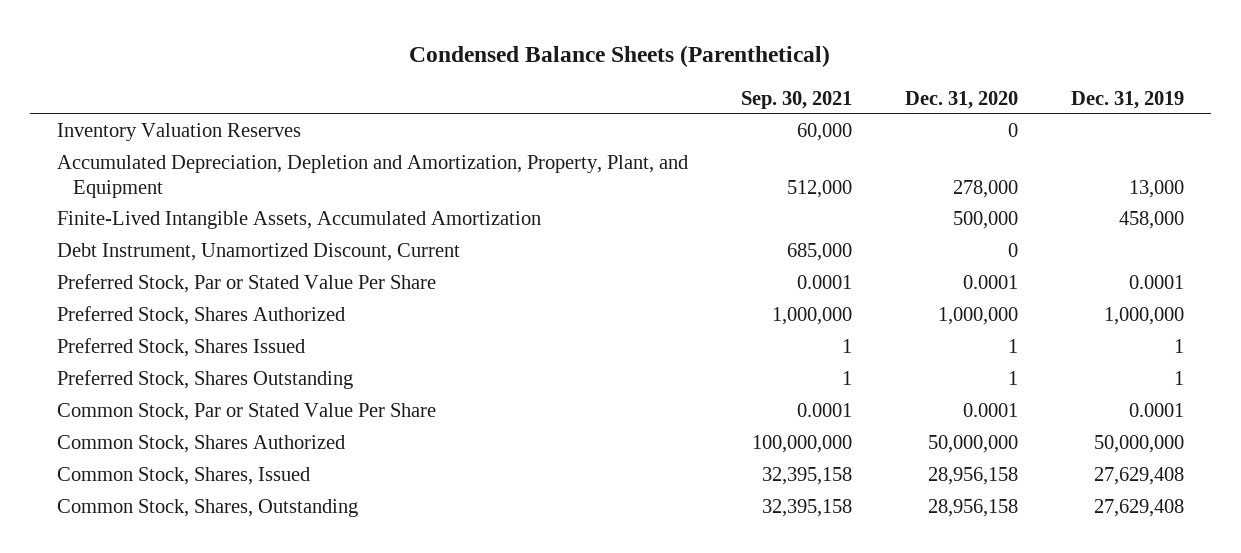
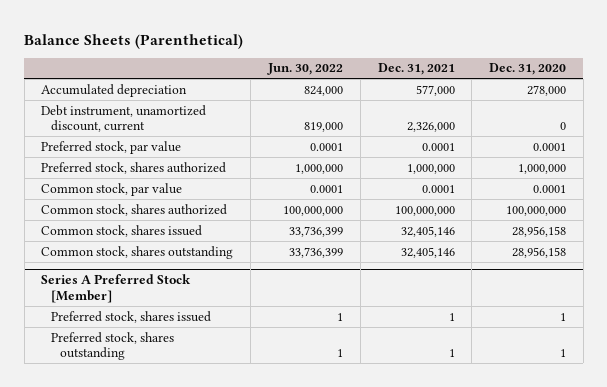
- Condensed Balance Sheets (Parenthetical)
+ Balance Sheets (Parenthetical)
- | Sep. 30, 2021 | Dec. 31, 2020 | Dec. 31, 2019
+ | Jun. 30, 2022 | Dec. 31, 2021 | Dec. 31, 2020
- Inventory Valuation Reserves | 60,000 | 0 |
- Accumulated Depreciation, Depletion and Amortization, Property, Plant, and Equipment | 512,000 | 278,000 | 13,000
- Finite-Lived Intangible Assets, Accumulated Amortization | | 500,000 | 458,000
- Debt Instrument, Unamortized Discount, Current | 685,000 | 0 |
- Preferred Stock, Par or Stated Value Per Share | 0.0001 | 0.0001 | 0.0001
- Preferred Stock, Shares Authorized | 1,000,000 | 1,000,000 | 1,000,000
- Preferred Stock, Shares Issued | 1 | 1 | 1
- Preferred Stock, Shares Outstanding | 1 | 1 | 1
- Common Stock, Par or Stated Value Per Share | 0.0001 | 0.0001 | 0.0001
- Common Stock, Shares Authorized | 100,000,000 | 50,000,000 | 50,000,000
- Common Stock, Shares, Issued | 32,395,158 | 28,956,158 | 27,629,408
- Common Stock, Shares, Outstanding | 32,395,158 | 28,956,158 | 27,629,408
+ Accumulated depreciation | 824,000 | 577,000 | 278,000
+ Debt instrument, unamortized discount, current | 819,000 | 2,326,000 | 0
+ Preferred stock, par value | 0.0001 | 0.0001 | 0.0001
+ Preferred stock, shares authorized | 1,000,000 | 1,000,000 | 1,000,000
+ Common stock, par value | 0.0001 | 0.0001 | 0.0001
+ Common stock, shares authorized | 100,000,000 | 100,000,000 | 100,000,000
+ Common stock, shares issued | 33,736,399 | 32,405,146 | 28,956,158
+ Common stock, shares outstanding | 33,736,399 | 32,405,146 | 28,956,158
+ Series A Preferred Stock [Member]
+ Preferred stock, shares issued | 1 | 1 | 1
+ Preferred stock, shares outstanding | 1 | 1 | 1

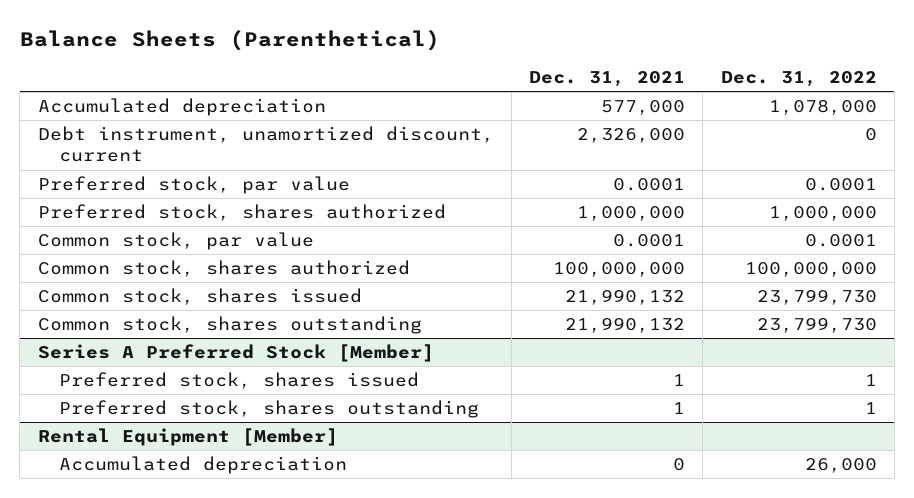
- | Jun. 30, 2022 | Dec. 31, 2021 | Dec. 31, 2020
+ | Dec. 31, 2021 | Dec. 31, 2022
- Common stock, shares issued | 33,736,399 | 32,405,146 | 28,956,158
- Common stock, shares outstanding | 33,736,399 | 32,405,146 | 28,956,158
+ Common stock, shares issued | 21,990,132 | 23,799,730
+ Common stock, shares outstanding | 21,990,132 | 23,799,730
+ Rental Equipment [Member]
+ Accumulated depreciation | 0 | 26,000

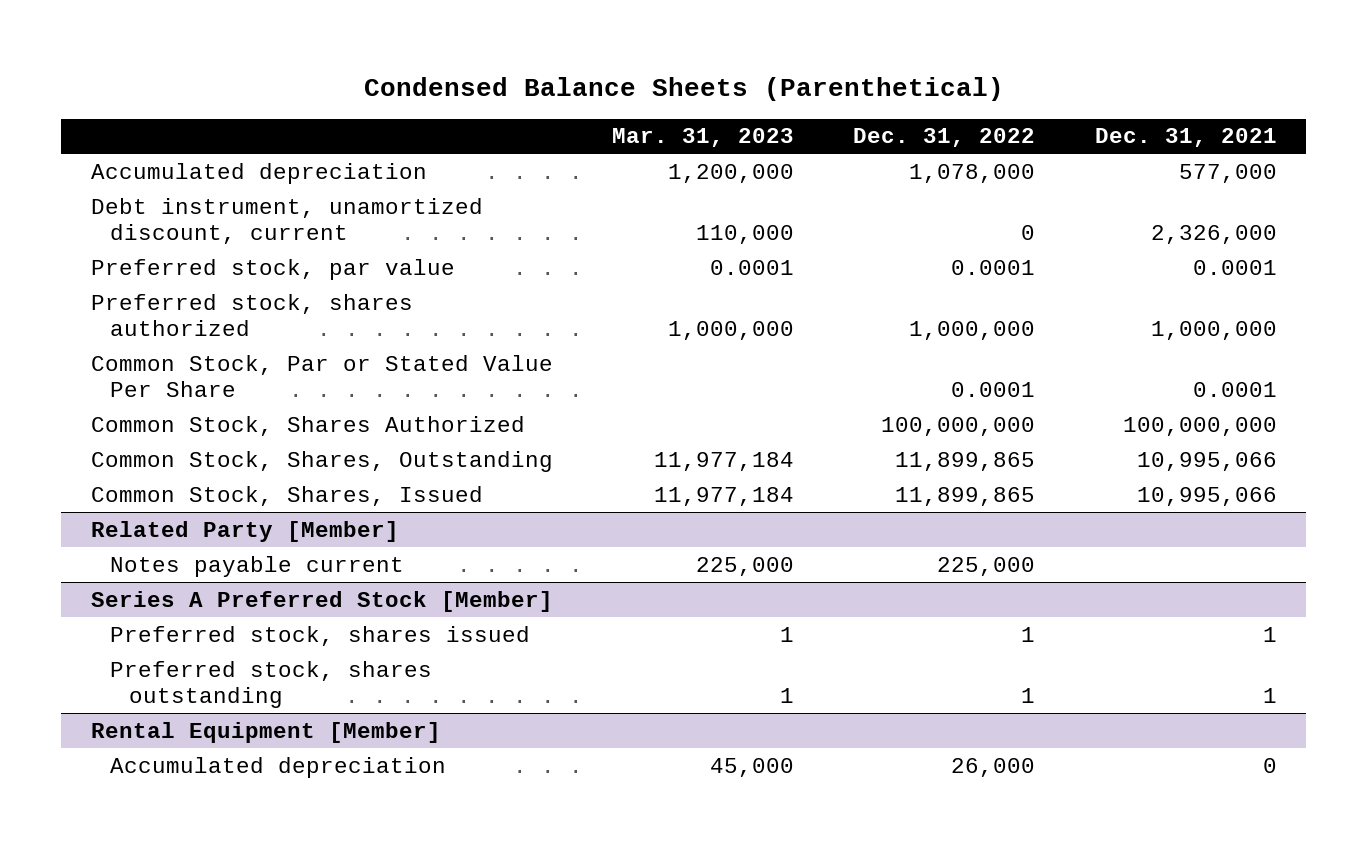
- Balance Sheets (Parenthetical)
+ Condensed Balance Sheets (Parenthetical)
- | Dec. 31, 2021 | Dec. 31, 2022
+ | Mar. 31, 2023 | Dec. 31, 2022 | Dec. 31, 2021
- Common stock, par value | 0.0001 | 0.0001
- Common stock, shares authorized | 100,000,000 | 100,000,000
- Common stock, shares issued | 21,990,132 | 23,799,730
- Common stock, shares outstanding | 21,990,132 | 23,799,730
+ Common Stock, Par or Stated Value Per Share | | 0.0001 | 0.0001
+ Common Stock, Shares Authorized | | 100,000,000 | 100,000,000
+ Common Stock, Shares, Outstanding | 11,977,184 | 11,899,865 | 10,995,066
+ Common Stock, Shares, Issued | 11,977,184 | 11,899,865 | 10,995,066
+ Related Party [Member]
+ Notes payable current | 225,000 | 225,000 |

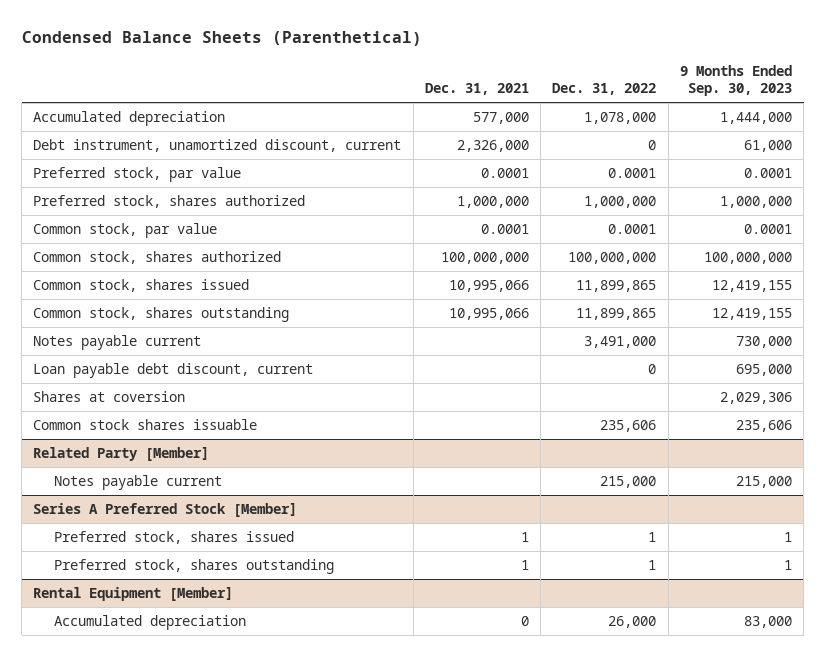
- | Mar. 31, 2023 | Dec. 31, 2022 | Dec. 31, 2021
+ | Dec. 31, 2021 | Dec. 31, 2022 | 9 Months Ended Sep. 30, 2023
- Common Stock, Par or Stated Value Per Share | | 0.0001 | 0.0001
- Common Stock, Shares Authorized | | 100,000,000 | 100,000,000
- Common Stock, Shares, Outstanding | 11,977,184 | 11,899,865 | 10,995,066
- Common Stock, Shares, Issued | 11,977,184 | 11,899,865 | 10,995,066
+ Common stock, par value | 0.0001 | 0.0001 | 0.0001
+ Common stock, shares authorized | 100,000,000 | 100,000,000 | 100,000,000
+ Common stock, shares issued | 10,995,066 | 11,899,865 | 12,419,155
+ Common stock, shares outstanding | 10,995,066 | 11,899,865 | 12,419,155
+ Notes payable current | | 3,491,000 | 730,000
+ Loan payable debt discount, current | | 0 | 695,000
+ Shares at coversion | | | 2,029,306
+ Common stock shares issuable | | 235,606 | 235,606
@ Related Party [Member]
- Notes payable current | 225,000 | 225,000 |
+ Notes payable current | | 215,000 | 215,000

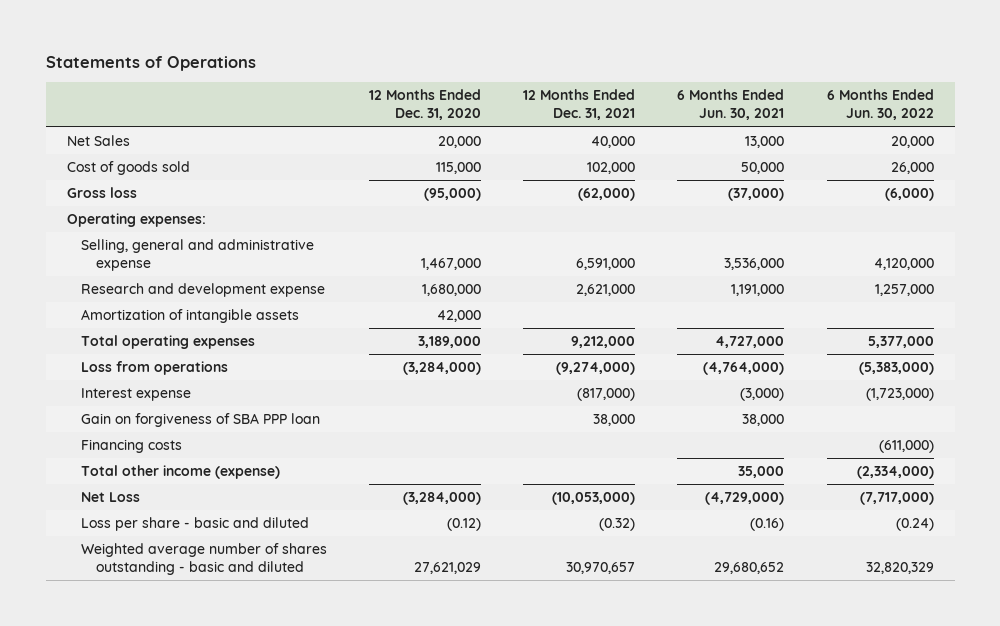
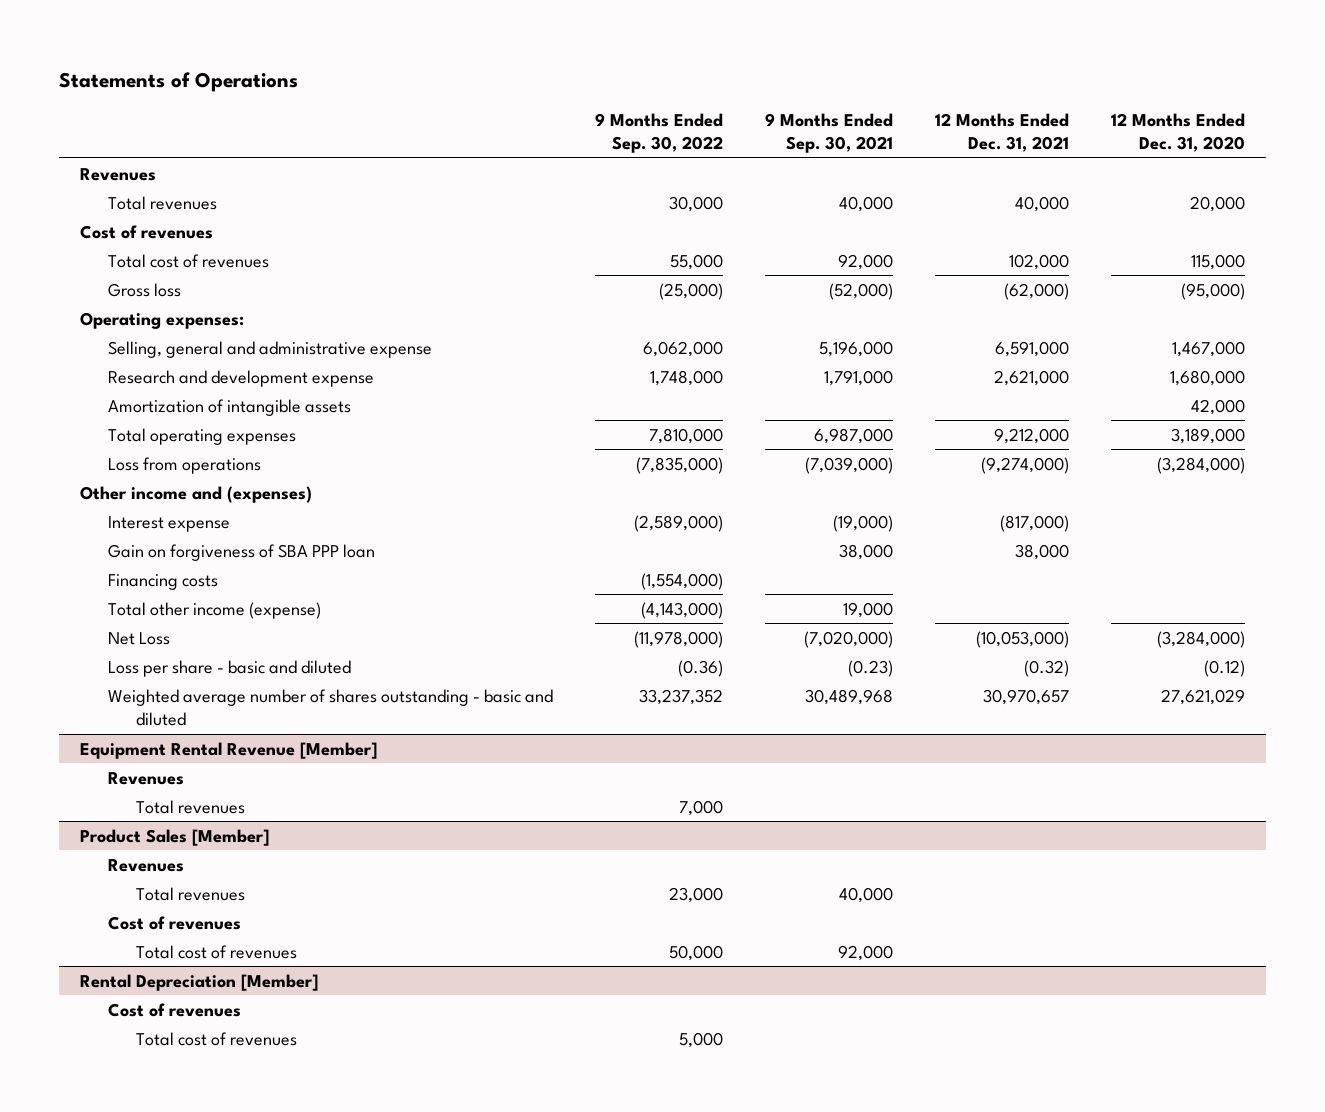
- | 12 Months Ended Dec. 31, 2020 | 12 Months Ended Dec. 31, 2021 | 6 Months Ended Jun. 30, 2021 | 6 Months Ended Jun. 30, 2022
+ | 9 Months Ended Sep. 30, 2022 | 9 Months Ended Sep. 30, 2021 | 12 Months Ended Dec. 31, 2021 | 12 Months Ended Dec. 31, 2020
- Net Sales | 20,000 | 40,000 | 13,000 | 20,000
- Cost of goods sold | 115,000 | 102,000 | 50,000 | 26,000
+ Revenues
+ Total revenues | 30,000 | 40,000 | 40,000 | 20,000
+ Cost of revenues
+ Total cost of revenues | 55,000 | 92,000 | 102,000 | 115,000
+ Other income and (expenses)
+ Equipment Rental Revenue [Member]
+ Revenues
+ Total revenues | 7,000 | | |
+ Product Sales [Member]
+ Revenues
+ Total revenues | 23,000 | 40,000 | |
+ Cost of revenues
+ Total cost of revenues | 50,000 | 92,000 | |
+ Rental Depreciation [Member]
+ Cost of revenues
+ Total cost of revenues | 5,000 | | |

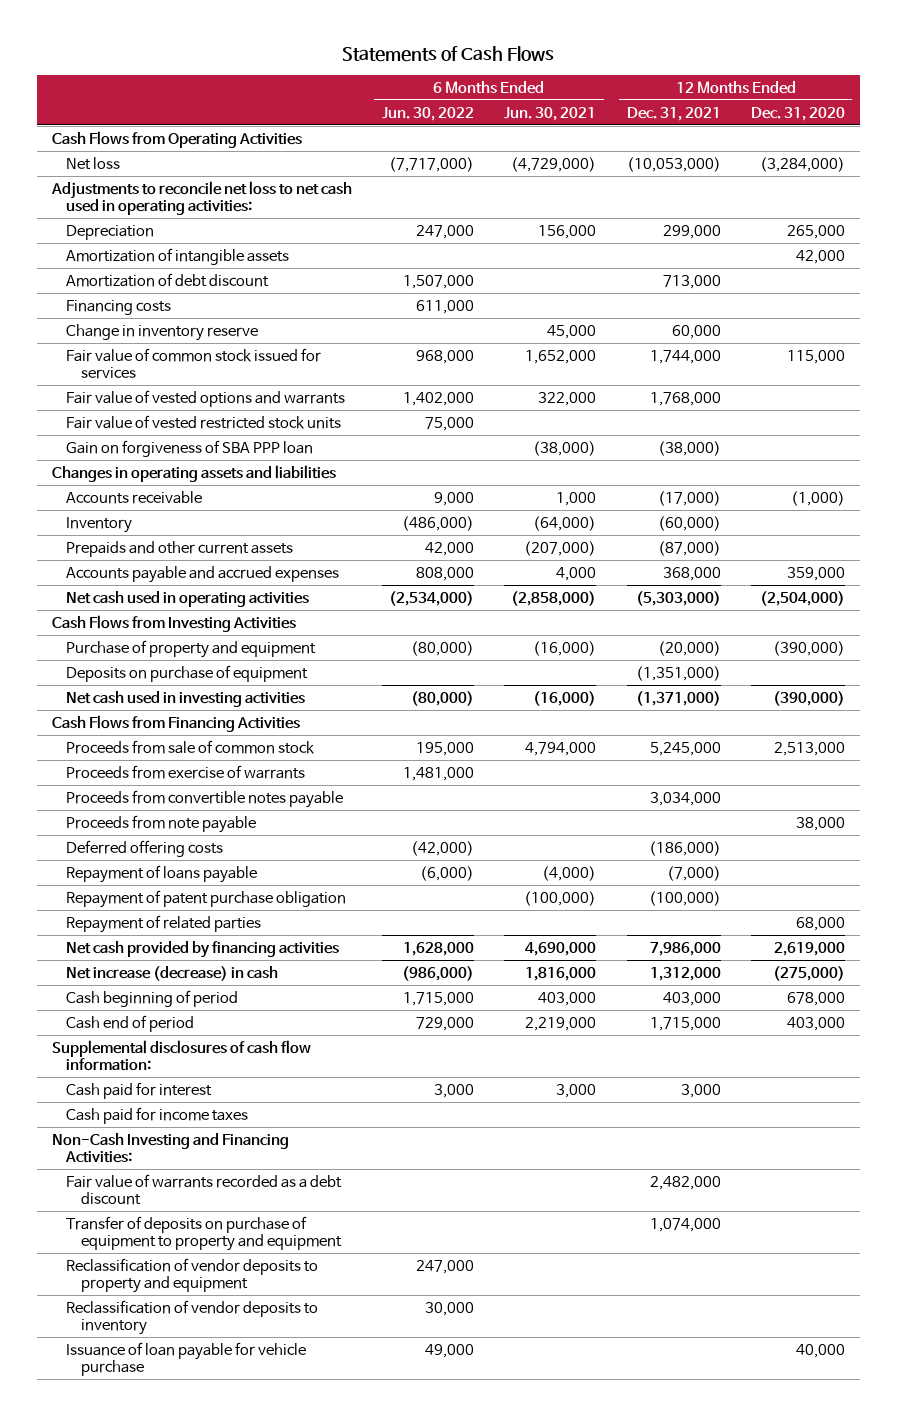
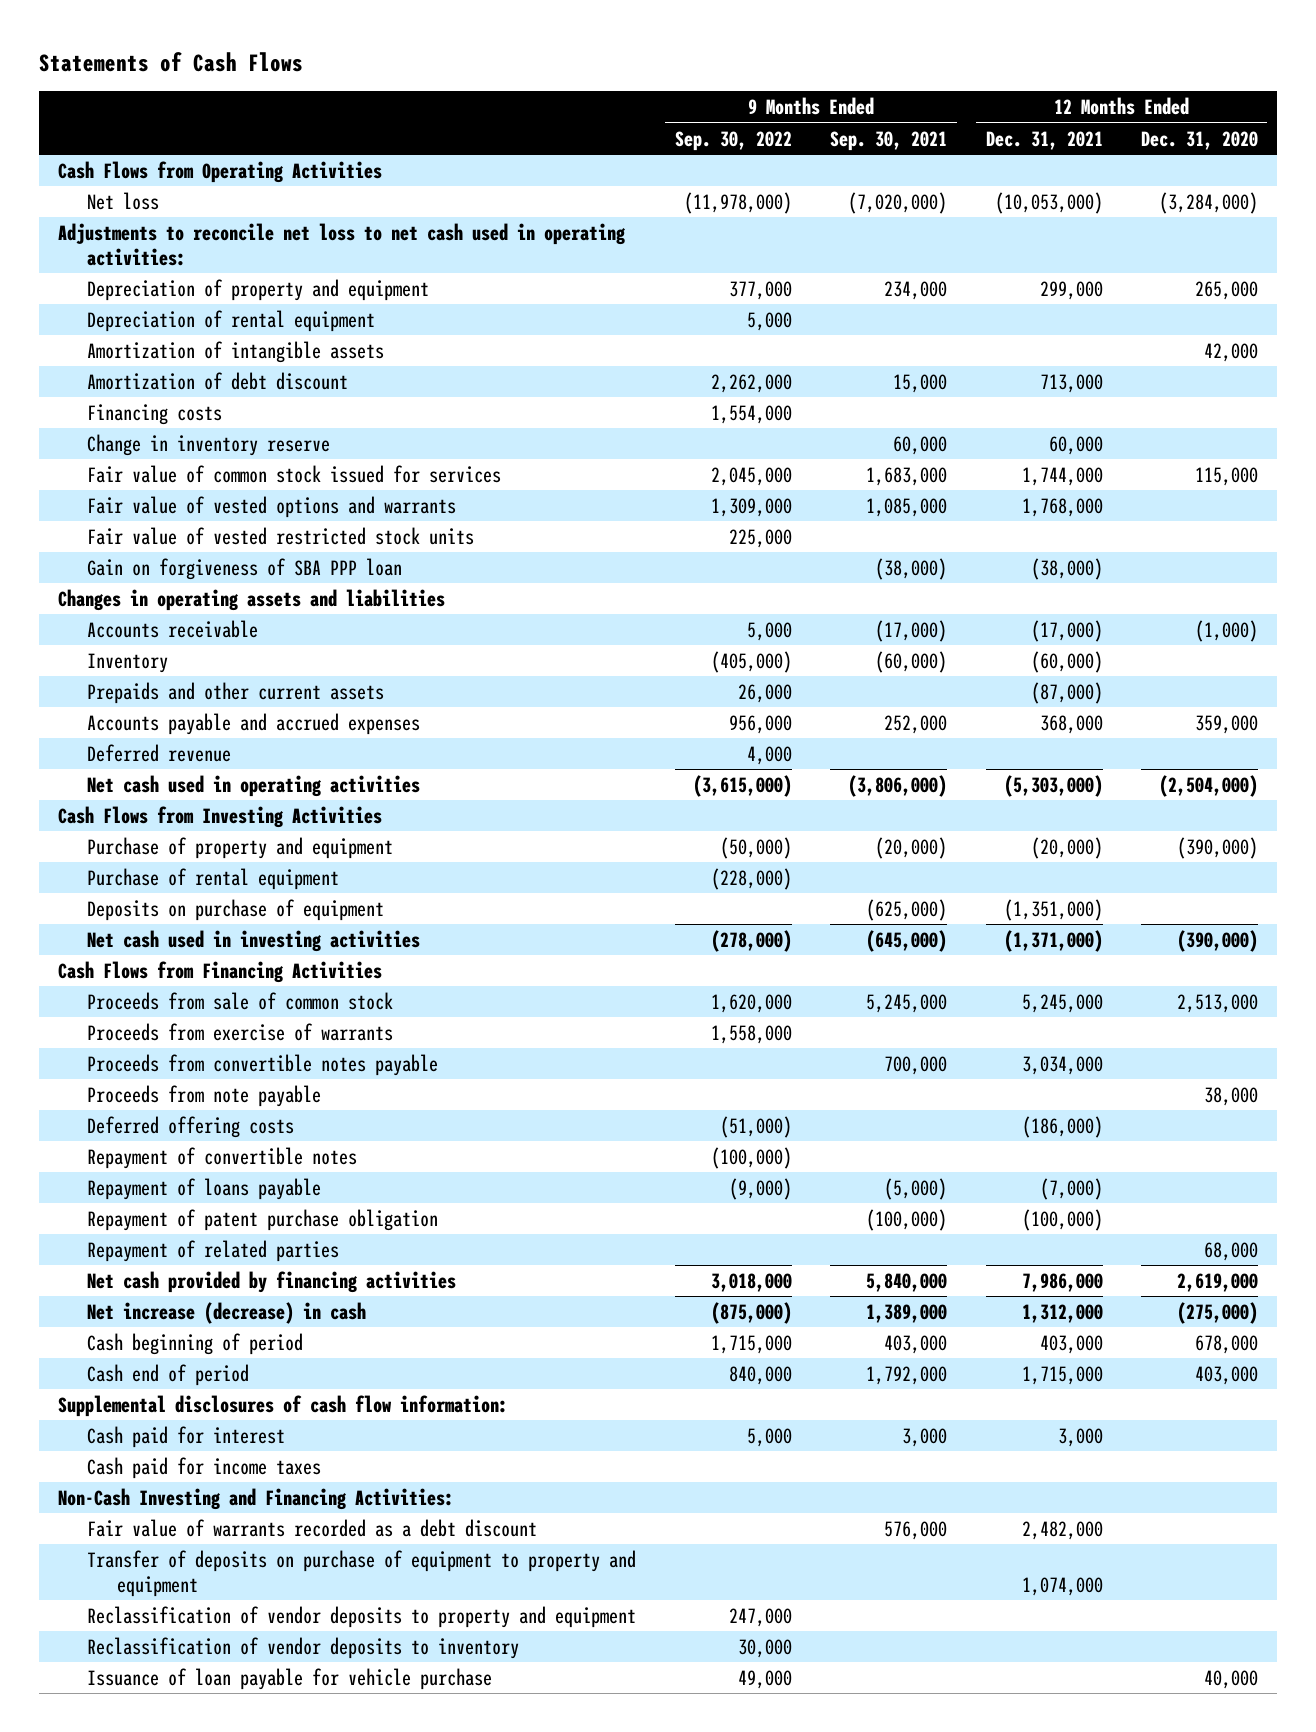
- | 6 Months Ended Jun. 30, 2022 | 6 Months Ended Jun. 30, 2021 | 12 Months Ended Dec. 31, 2021 | 12 Months Ended Dec. 31, 2020
+ | 9 Months Ended Sep. 30, 2022 | 9 Months Ended Sep. 30, 2021 | 12 Months Ended Dec. 31, 2021 | 12 Months Ended Dec. 31, 2020
- Depreciation | 247,000 | 156,000 | 299,000 | 265,000
+ Depreciation of property and equipment | 377,000 | 234,000 | 299,000 | 265,000
+ Depreciation of rental equipment | 5,000 | | |
+ Deferred revenue | 4,000 | | |
+ Purchase of rental equipment | (228,000) | | |
+ Repayment of convertible notes | (100,000) | | |

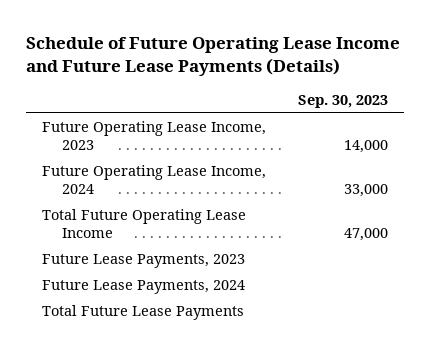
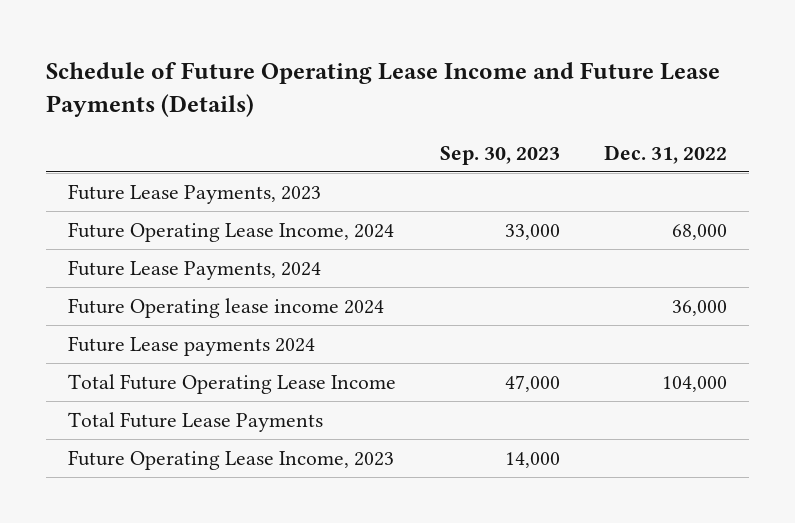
- | Sep. 30, 2023
+ | Sep. 30, 2023 | Dec. 31, 2022
moved down: Future Operating Lease Income, 2024 | 33,000 | 68,000
+ Future Operating lease income 2024 | | 36,000
+ Future Lease payments 2024
moved down: Total Future Operating Lease Income | 47,000 | 104,000
moved down: Future Operating Lease Income, 2023 | 14,000 |

